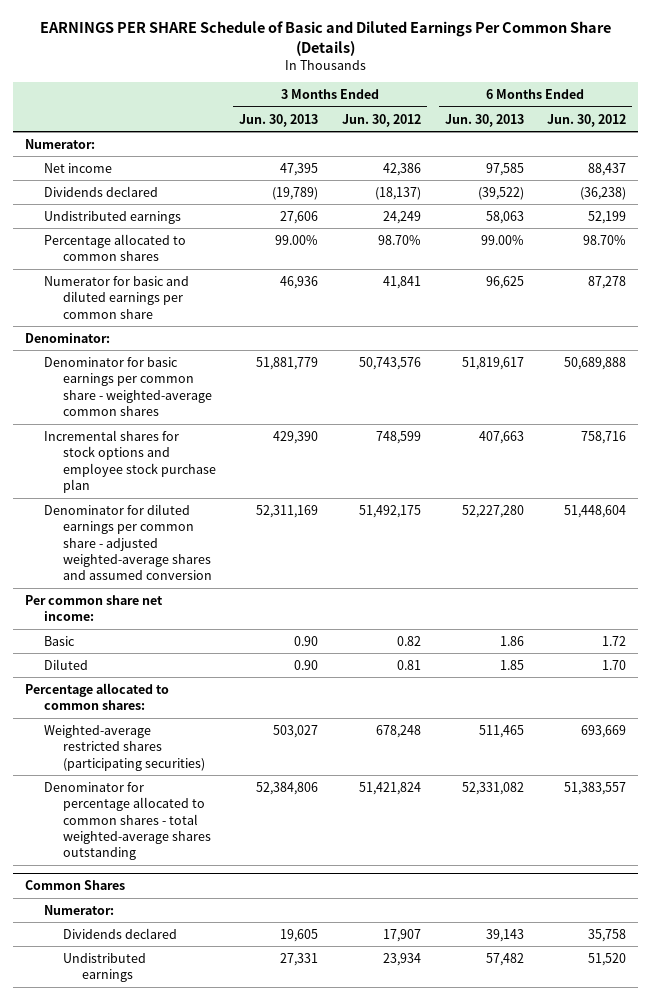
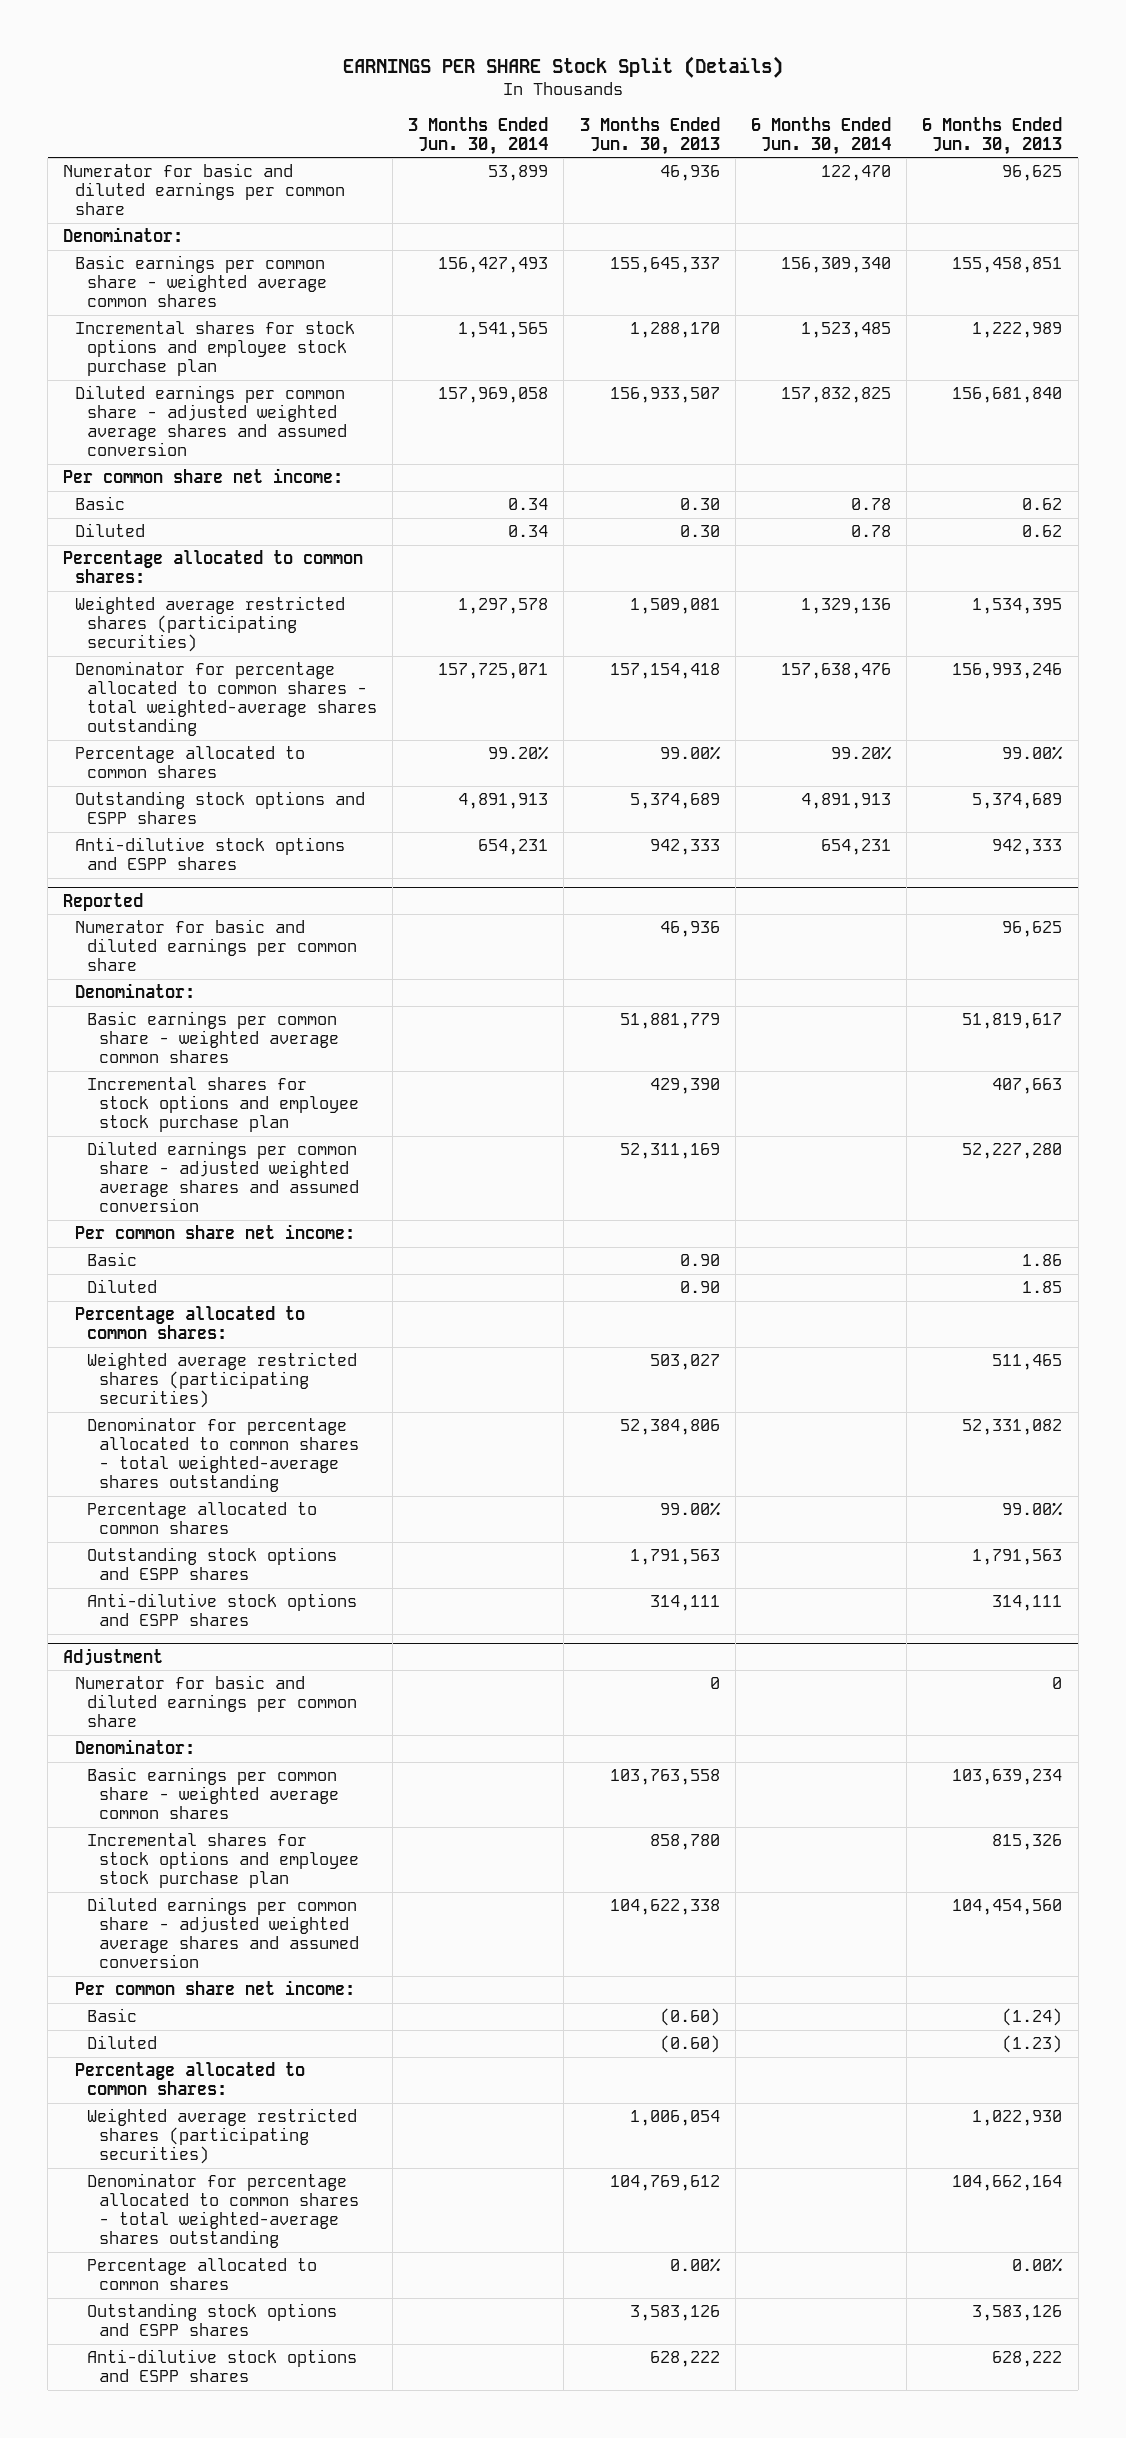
- EARNINGS PER SHARE Schedule of Basic and Diluted Earnings Per Common Share (Details)
+ EARNINGS PER SHARE Stock Split (Details)
- | 3 Months Ended Jun. 30, 2013 | 3 Months Ended Jun. 30, 2012 | 6 Months Ended Jun. 30, 2013 | 6 Months Ended Jun. 30, 2012
+ | 3 Months Ended Jun. 30, 2014 | 3 Months Ended Jun. 30, 2013 | 6 Months Ended Jun. 30, 2014 | 6 Months Ended Jun. 30, 2013
- Numerator:
- Net income | 47,395 | 42,386 | 97,585 | 88,437
- Dividends declared | (19,789) | (18,137) | (39,522) | (36,238)
- Undistributed earnings | 27,606 | 24,249 | 58,063 | 52,199
+ Numerator for basic and diluted earnings per common share | 53,899 | 46,936 | 122,470 | 96,625
+ Denominator:
+ Basic earnings per common share - weighted average common shares | 156,427,493 | 155,645,337 | 156,309,340 | 155,458,851
+ Incremental shares for stock options and employee stock purchase plan | 1,541,565 | 1,288,170 | 1,523,485 | 1,222,989
+ Diluted earnings per common share - adjusted weighted average shares and assumed conversion | 157,969,058 | 156,933,507 | 157,832,825 | 156,681,840
+ Per common share net income:
+ Basic | 0.34 | 0.30 | 0.78 | 0.62
+ Diluted | 0.34 | 0.30 | 0.78 | 0.62
+ Percentage allocated to common shares:
+ Weighted average restricted shares (participating securities) | 1,297,578 | 1,509,081 | 1,329,136 | 1,534,395
+ Denominator for percentage allocated to common shares - total weighted-average shares outstanding | 157,725,071 | 157,154,418 | 157,638,476 | 156,993,246
+ Outstanding stock options and ESPP shares | 4,891,913 | 5,374,689 | 4,891,913 | 5,374,689
+ Anti-dilutive stock options and ESPP shares | 654,231 | 942,333 | 654,231 | 942,333
+ Reported
- Denominator for basic earnings per common share - weighted-average common shares | 51,881,779 | 50,743,576 | 51,819,617 | 50,689,888
+ Basic earnings per common share - weighted average common shares | | 51,881,779 | | 51,819,617
- Denominator for diluted earnings per common share - adjusted weighted-average shares and assumed conversion | 52,311,169 | 51,492,175 | 52,227,280 | 51,448,604
+ Diluted earnings per common share - adjusted weighted average shares and assumed conversion | | 52,311,169 | | 52,227,280
- Weighted-average restricted shares (participating securities) | 503,027 | 678,248 | 511,465 | 693,669
+ Weighted average restricted shares (participating securities) | | 503,027 | | 511,465
- Common Shares
- Numerator:
- Dividends declared | 19,605 | 17,907 | 39,143 | 35,758
- Undistributed earnings | 27,331 | 23,934 | 57,482 | 51,520
+ Percentage allocated to common shares | | 99.00% | | 99.00%
+ Outstanding stock options and ESPP shares | | 1,791,563 | | 1,791,563
+ Anti-dilutive stock options and ESPP shares | | 314,111 | | 314,111
+ Adjustment
+ Numerator for basic and diluted earnings per common share | | 0 | | 0
+ Denominator:
+ Basic earnings per common share - weighted average common shares | | 103,763,558 | | 103,639,234
+ Incremental shares for stock options and employee stock purchase plan | | 858,780 | | 815,326
+ Diluted earnings per common share - adjusted weighted average shares and assumed conversion | | 104,622,338 | | 104,454,560
+ Per common share net income:
+ Basic | | (0.60) | | (1.24)
+ Diluted | | (0.60) | | (1.23)
+ Percentage allocated to common shares:
+ Weighted average restricted shares (participating securities) | | 1,006,054 | | 1,022,930
+ Denominator for percentage allocated to common shares - total weighted-average shares outstanding | | 104,769,612 | | 104,662,164
+ Percentage allocated to common shares | | 0.00% | | 0.00%
+ Outstanding stock options and ESPP shares | | 3,583,126 | | 3,583,126
+ Anti-dilutive stock options and ESPP shares | | 628,222 | | 628,222

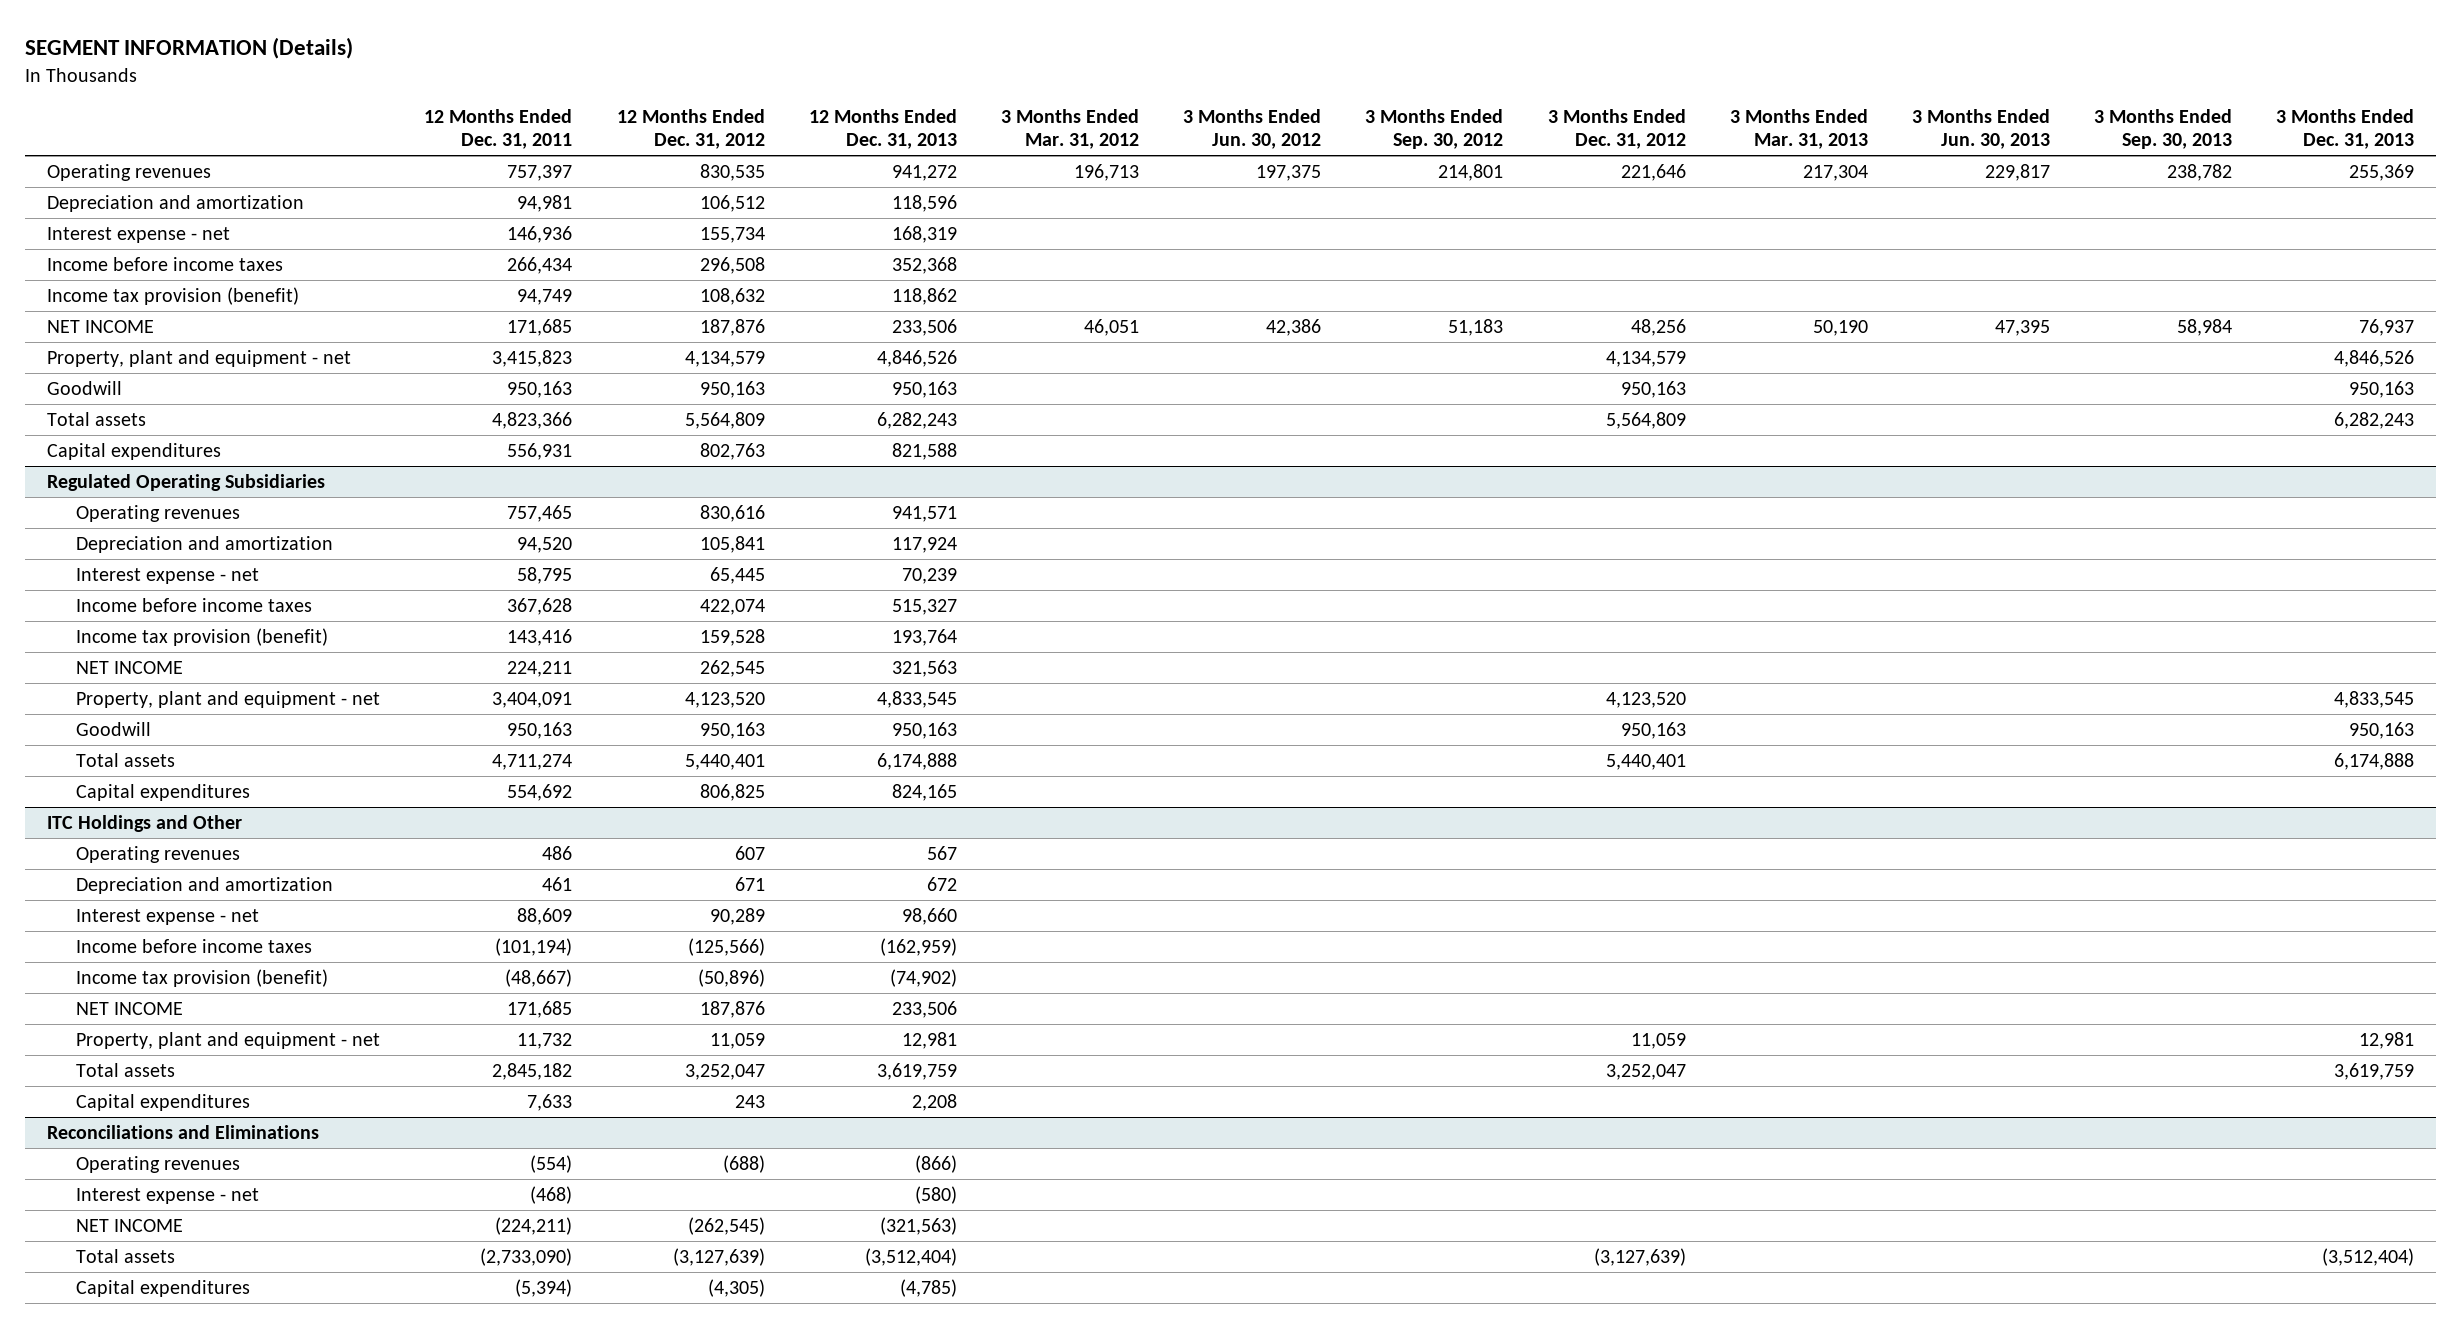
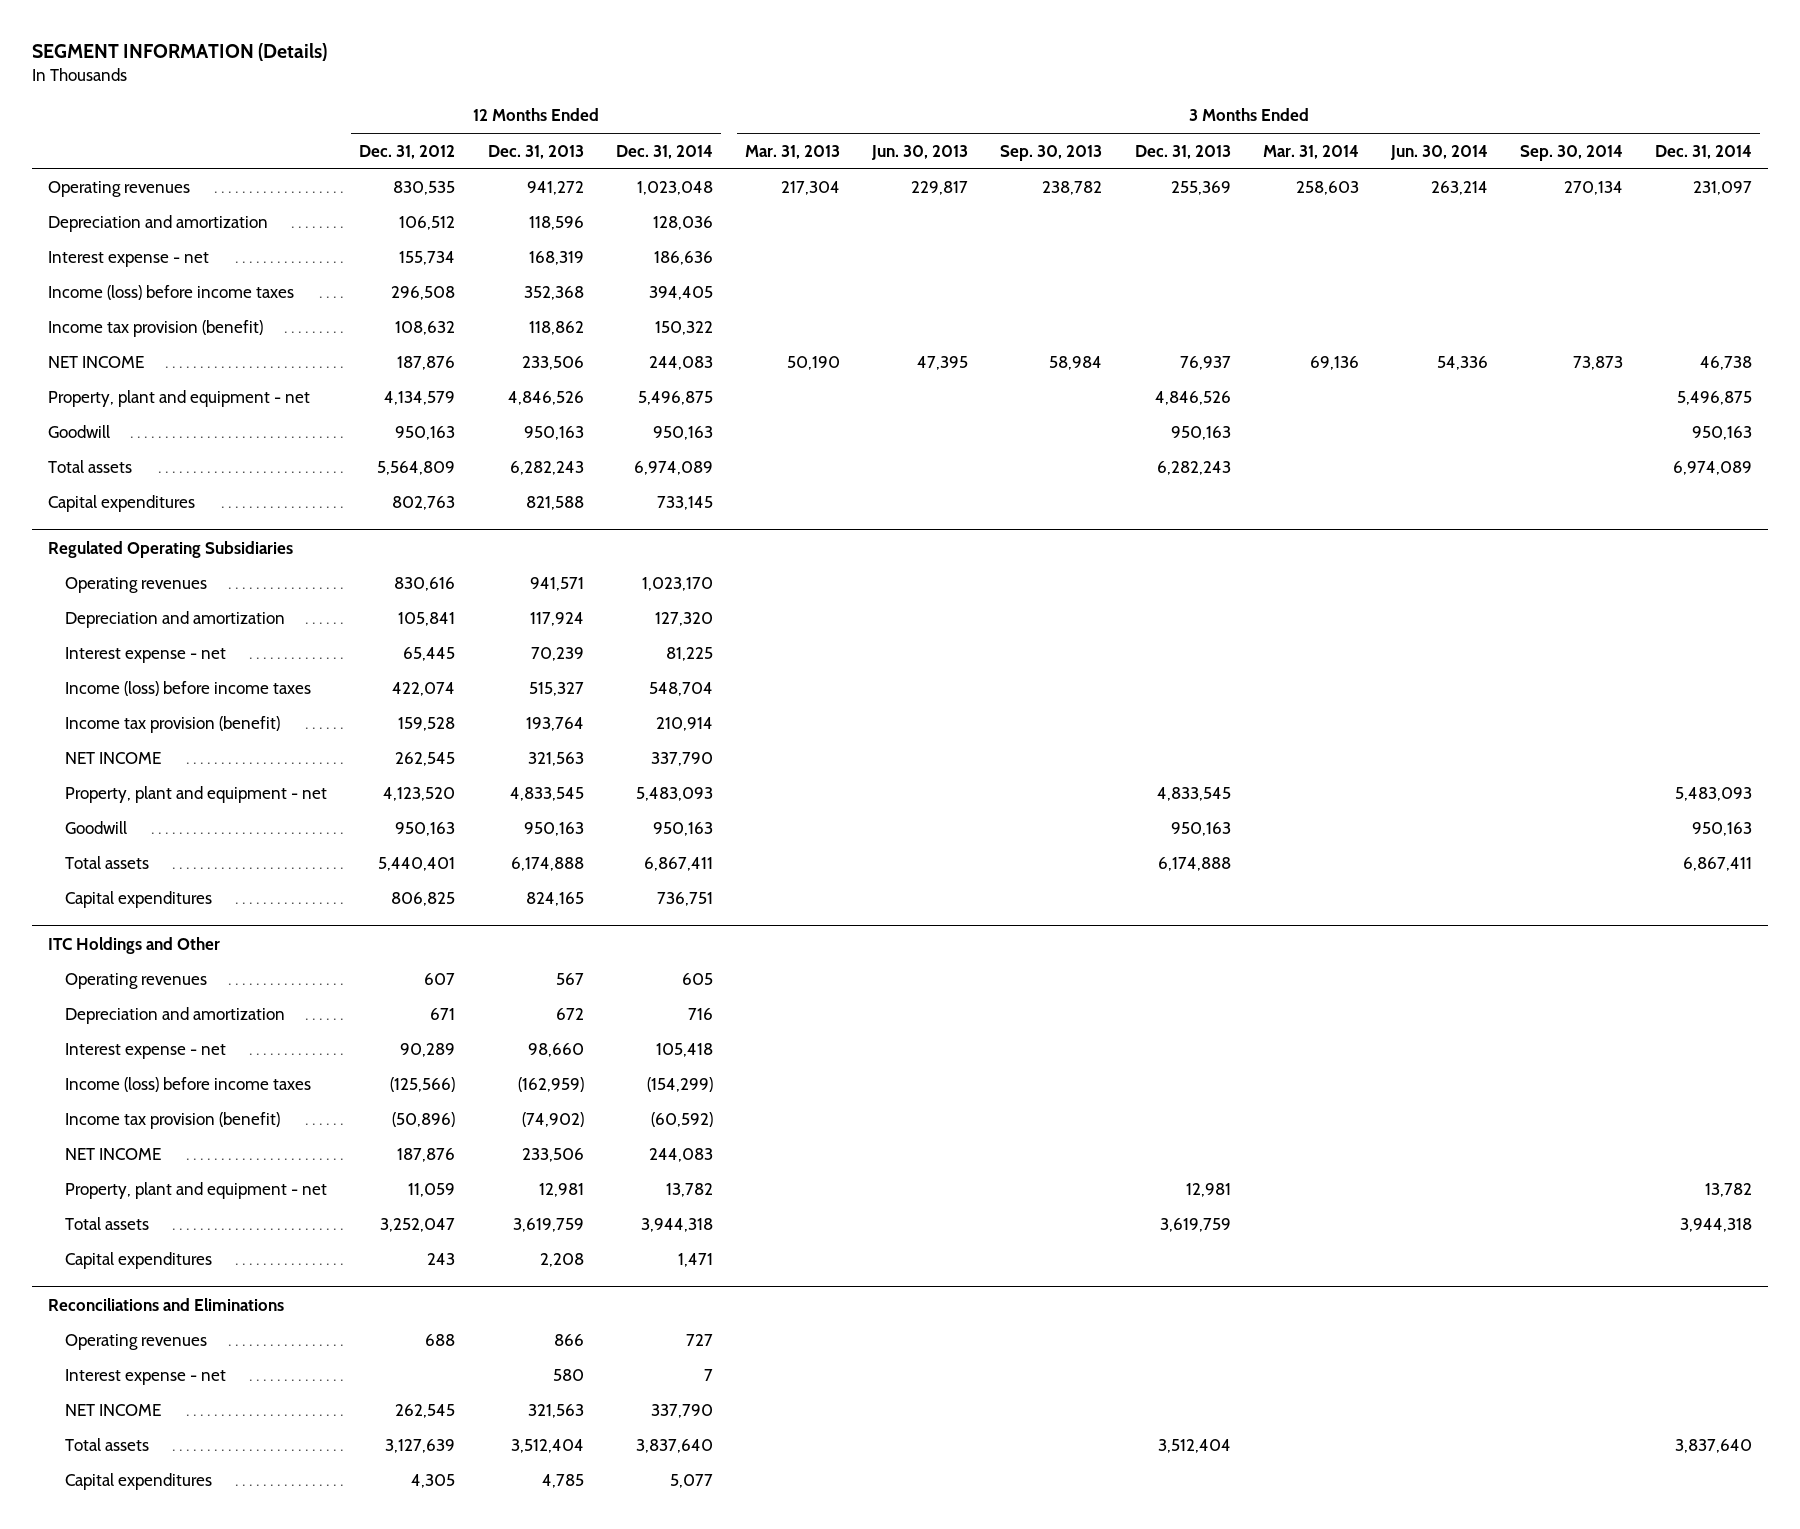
- | 12 Months Ended Dec. 31, 2011 | 12 Months Ended Dec. 31, 2012 | 12 Months Ended Dec. 31, 2013 | 3 Months Ended Mar. 31, 2012 | 3 Months Ended Jun. 30, 2012 | 3 Months Ended Sep. 30, 2012 | 3 Months Ended Dec. 31, 2012 | 3 Months Ended Mar. 31, 2013 | 3 Months Ended Jun. 30, 2013 | 3 Months Ended Sep. 30, 2013 | 3 Months Ended Dec. 31, 2013
+ | 12 Months Ended Dec. 31, 2012 | 12 Months Ended Dec. 31, 2013 | 12 Months Ended Dec. 31, 2014 | 3 Months Ended Mar. 31, 2013 | 3 Months Ended Jun. 30, 2013 | 3 Months Ended Sep. 30, 2013 | 3 Months Ended Dec. 31, 2013 | 3 Months Ended Mar. 31, 2014 | 3 Months Ended Jun. 30, 2014 | 3 Months Ended Sep. 30, 2014 | 3 Months Ended Dec. 31, 2014
- Income before income taxes | 266,434 | 296,508 | 352,368 | | | | | | | |
+ Income (loss) before income taxes | 296,508 | 352,368 | 394,405 | | | | | | | |
@ Regulated Operating Subsidiaries
- Income before income taxes | 367,628 | 422,074 | 515,327 | | | | | | | |
+ Income (loss) before income taxes | 422,074 | 515,327 | 548,704 | | | | | | | |
@ ITC Holdings and Other
- Income before income taxes | (101,194) | (125,566) | (162,959) | | | | | | | |
+ Income (loss) before income taxes | (125,566) | (162,959) | (154,299) | | | | | | | |
@ Reconciliations and Eliminations
- Operating revenues | (554) | (688) | (866) | | | | | | | |
- Interest expense - net | (468) | | (580) | | | | | | | |
- NET INCOME | (224,211) | (262,545) | (321,563) | | | | | | | |
- Total assets | (2,733,090) | (3,127,639) | (3,512,404) | | | | (3,127,639) | | | | (3,512,404)
- Capital expenditures | (5,394) | (4,305) | (4,785) | | | | | | | |
+ Operating revenues | 688 | 866 | 727 | | | | | | | |
+ Interest expense - net | | 580 | 7 | | | | | | | |
+ NET INCOME | 262,545 | 321,563 | 337,790 | | | | | | | |
+ Total assets | 3,127,639 | 3,512,404 | 3,837,640 | | | | 3,512,404 | | | | 3,837,640
+ Capital expenditures | 4,305 | 4,785 | 5,077 | | | | | | | |

